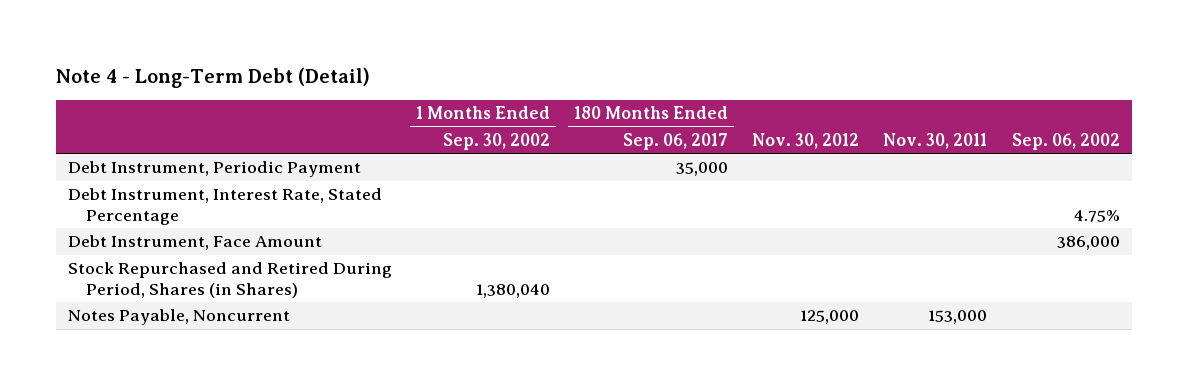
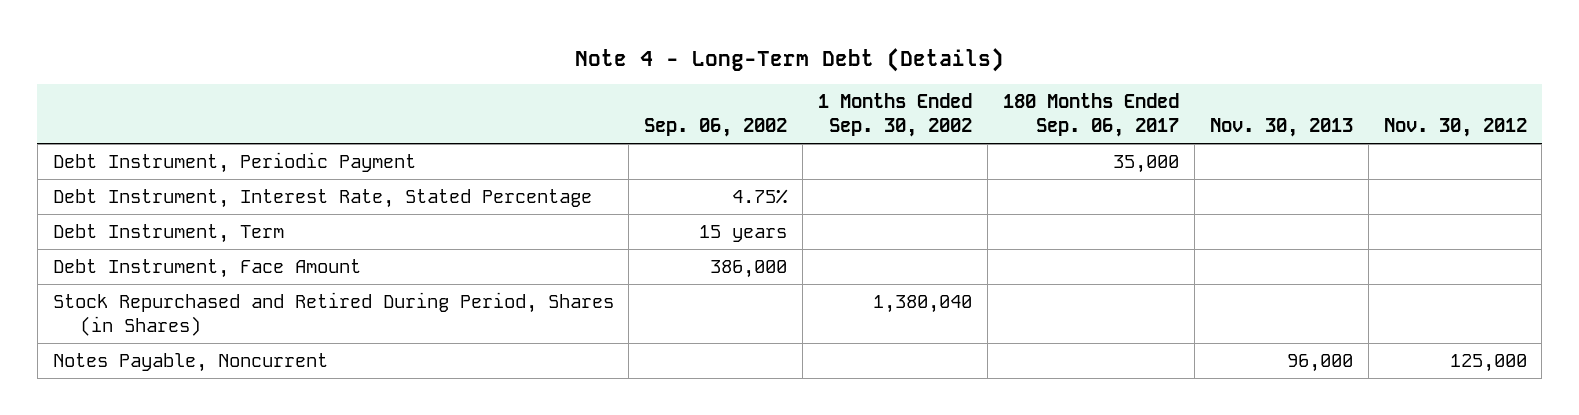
- Note 4 - Long-Term Debt (Detail)
+ Note 4 - Long-Term Debt (Details)
- | 1 Months Ended Sep. 30, 2002 | 180 Months Ended Sep. 06, 2017 | Nov. 30, 2012 | Nov. 30, 2011 | Sep. 06, 2002
+ | Sep. 06, 2002 | 1 Months Ended Sep. 30, 2002 | 180 Months Ended Sep. 06, 2017 | Nov. 30, 2013 | Nov. 30, 2012
+ Debt Instrument, Term | 15 years | | | |

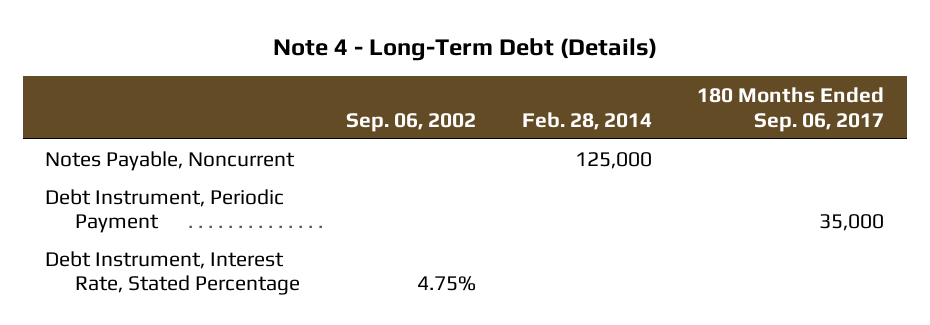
- | Sep. 06, 2002 | 1 Months Ended Sep. 30, 2002 | 180 Months Ended Sep. 06, 2017 | Nov. 30, 2013 | Nov. 30, 2012
+ | Sep. 06, 2002 | Feb. 28, 2014 | 180 Months Ended Sep. 06, 2017
moved up: Notes Payable, Noncurrent | | 125,000 |
- Debt Instrument, Term | 15 years | | | |
- Debt Instrument, Face Amount | 386,000 | | | |
- Stock Repurchased and Retired During Period, Shares (in Shares) | | 1,380,040 | | |

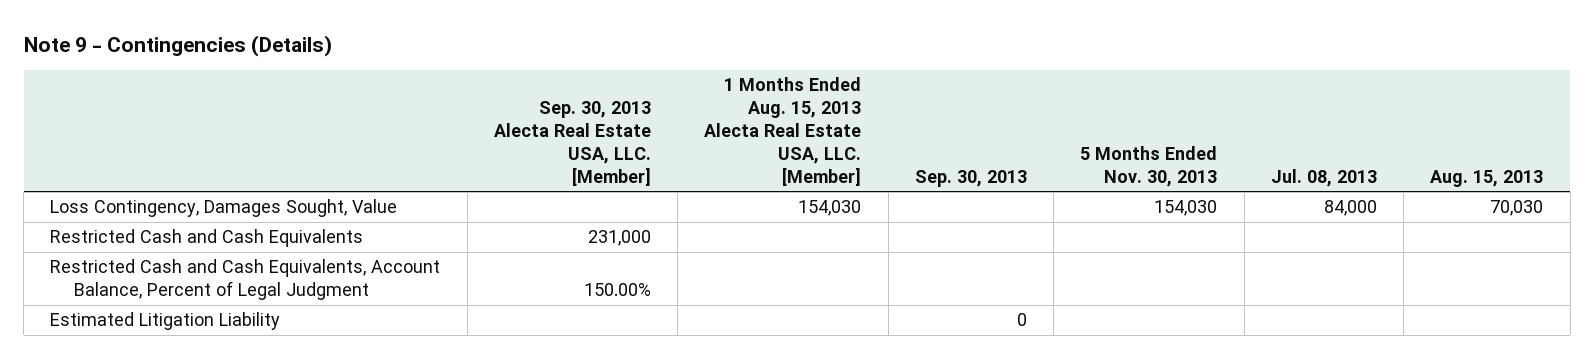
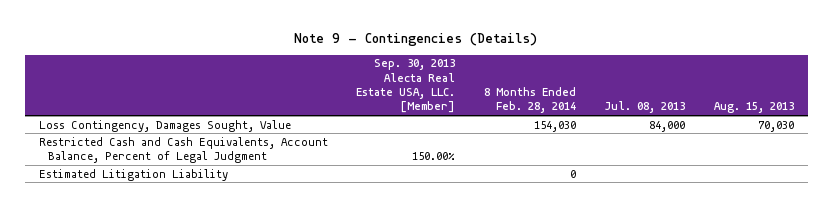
- | Sep. 30, 2013 Alecta Real Estate USA, LLC. [Member] | 1 Months Ended Aug. 15, 2013 Alecta Real Estate USA, LLC. [Member] | Sep. 30, 2013 | 5 Months Ended Nov. 30, 2013 | Jul. 08, 2013 | Aug. 15, 2013
+ | Sep. 30, 2013 Alecta Real Estate USA, LLC. [Member] | 8 Months Ended Feb. 28, 2014 | Jul. 08, 2013 | Aug. 15, 2013
- Restricted Cash and Cash Equivalents | 231,000 | | | | |

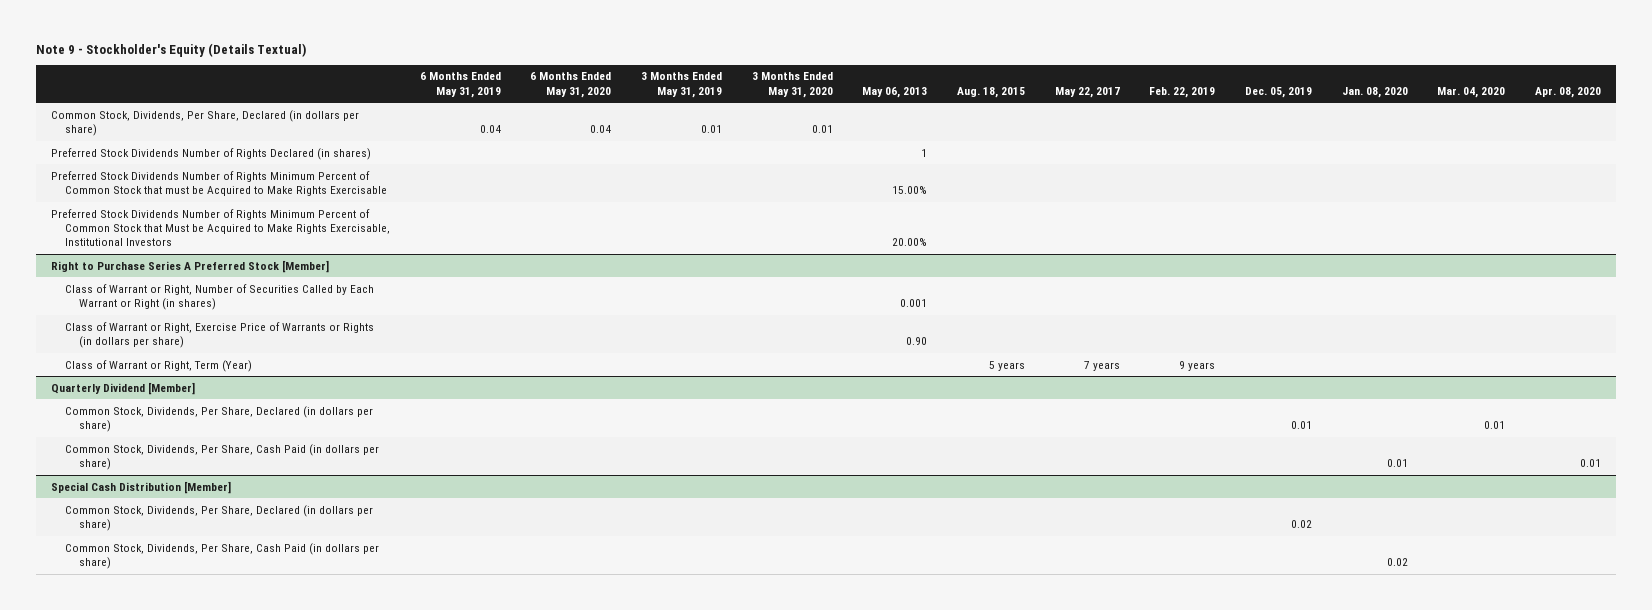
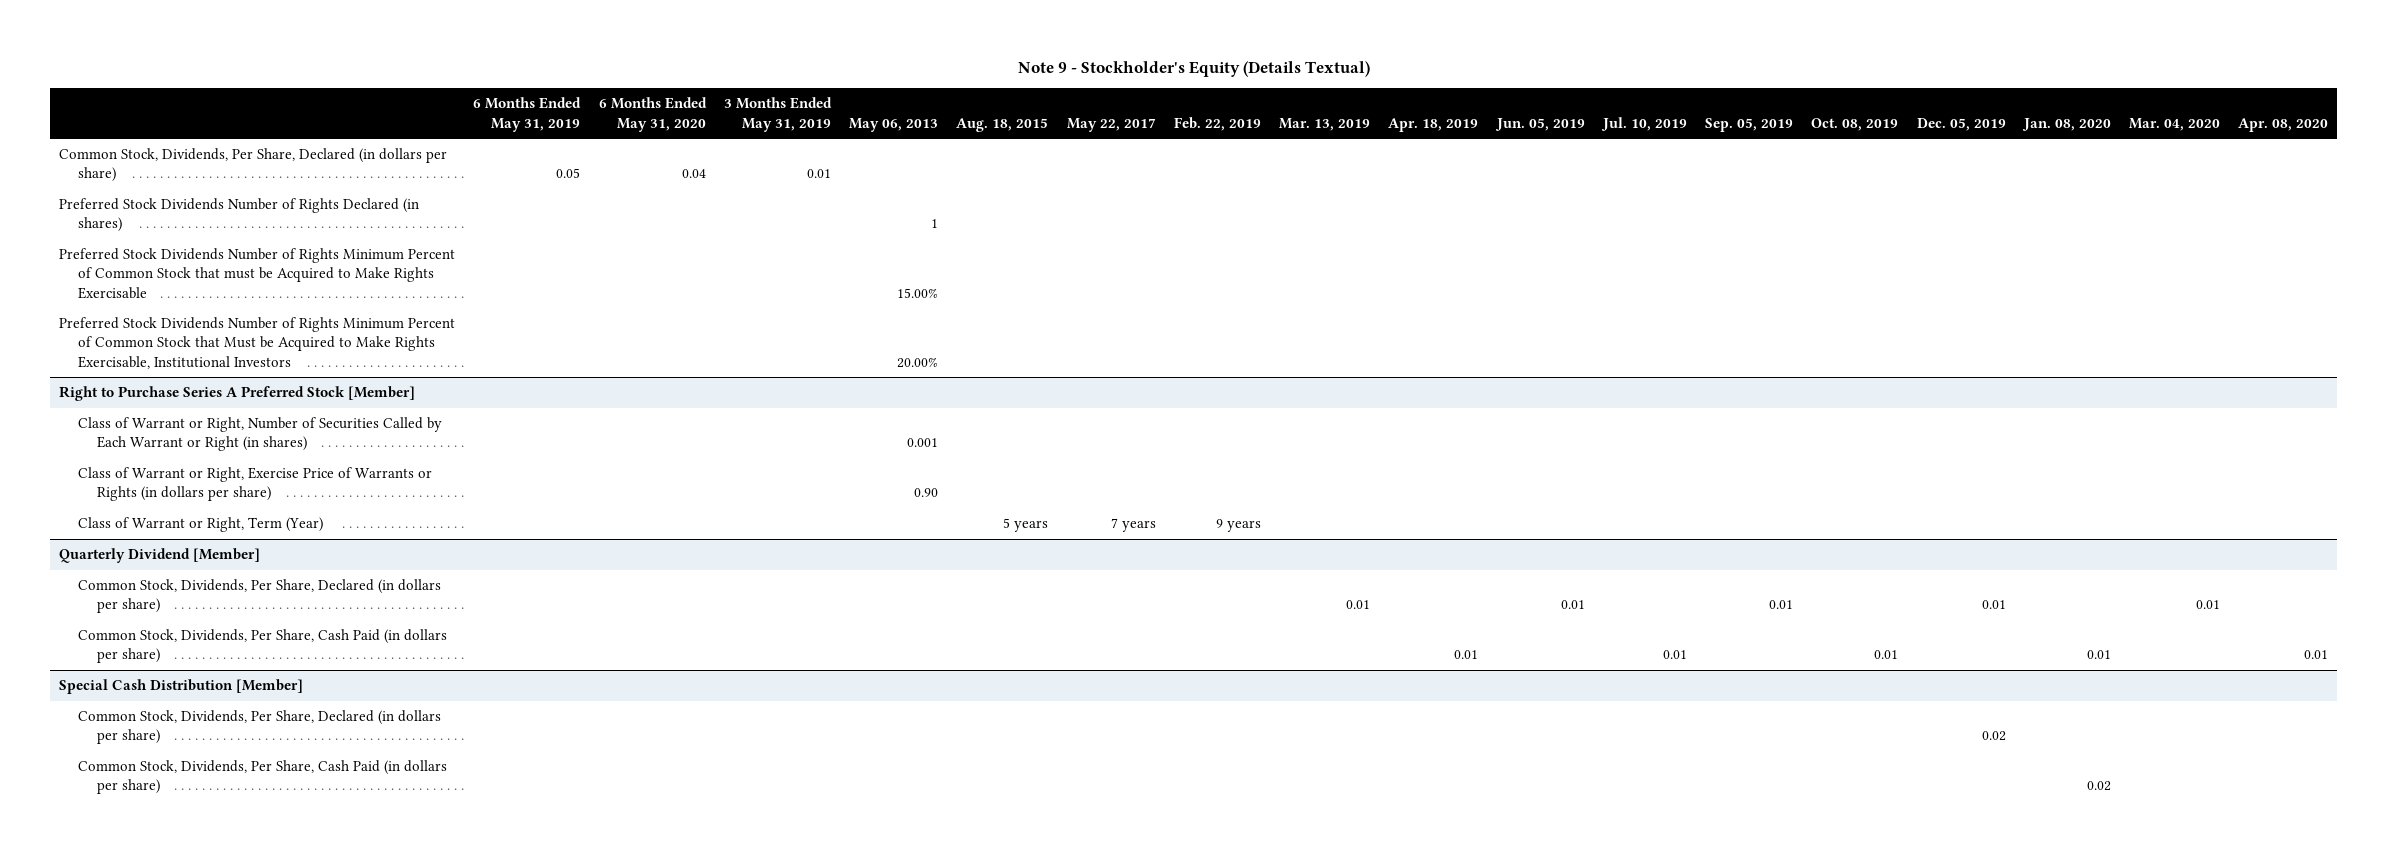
- | 6 Months Ended May 31, 2019 | 6 Months Ended May 31, 2020 | 3 Months Ended May 31, 2019 | 3 Months Ended May 31, 2020 | May 06, 2013 | Aug. 18, 2015 | May 22, 2017 | Feb. 22, 2019 | Dec. 05, 2019 | Jan. 08, 2020 | Mar. 04, 2020 | Apr. 08, 2020
+ | 6 Months Ended May 31, 2019 | 6 Months Ended May 31, 2020 | 3 Months Ended May 31, 2019 | May 06, 2013 | Aug. 18, 2015 | May 22, 2017 | Feb. 22, 2019 | Mar. 13, 2019 | Apr. 18, 2019 | Jun. 05, 2019 | Jul. 10, 2019 | Sep. 05, 2019 | Oct. 08, 2019 | Dec. 05, 2019 | Jan. 08, 2020 | Mar. 04, 2020 | Apr. 08, 2020
- Common Stock, Dividends, Per Share, Declared (in dollars per share) | 0.04 | 0.04 | 0.01 | 0.01 | | | | | | | |
+ Common Stock, Dividends, Per Share, Declared (in dollars per share) | 0.05 | 0.04 | 0.01 | | | | | | | | | | | | | |

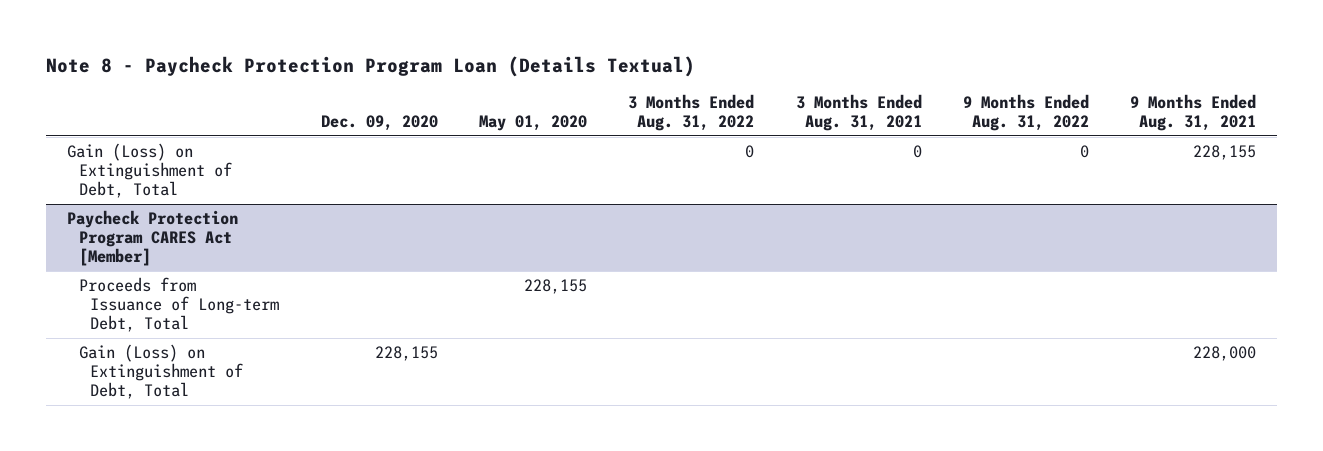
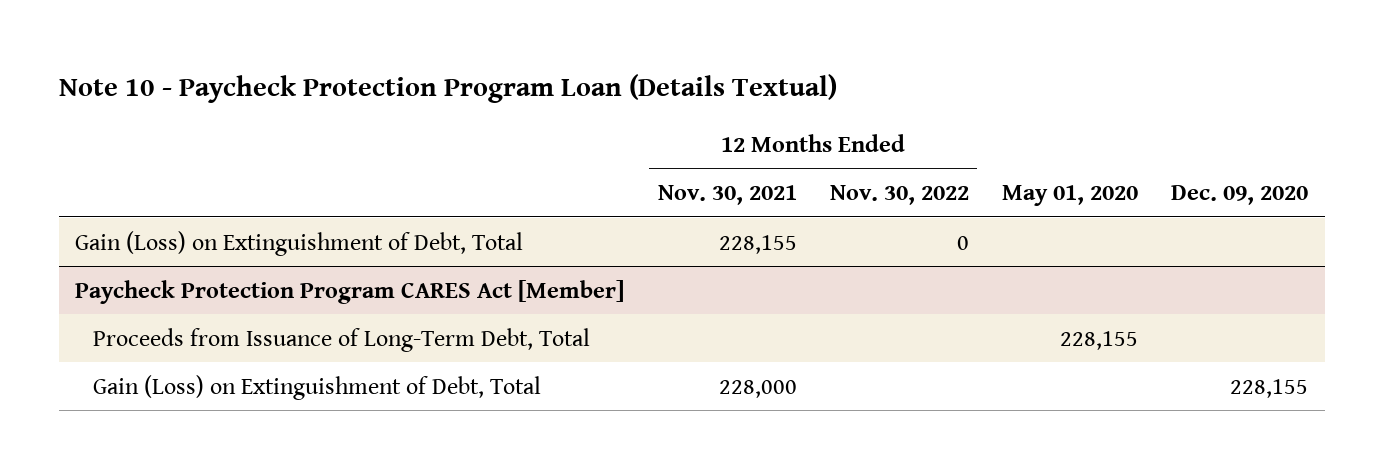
- Note 8 - Paycheck Protection Program Loan (Details Textual)
+ Note 10 - Paycheck Protection Program Loan (Details Textual)
- | Dec. 09, 2020 | May 01, 2020 | 3 Months Ended Aug. 31, 2022 | 3 Months Ended Aug. 31, 2021 | 9 Months Ended Aug. 31, 2022 | 9 Months Ended Aug. 31, 2021
+ | 12 Months Ended Nov. 30, 2021 | 12 Months Ended Nov. 30, 2022 | May 01, 2020 | Dec. 09, 2020
@ Paycheck Protection Program CARES Act [Member]
- Proceeds from Issuance of Long-term Debt, Total | | 228,155 | | | |
+ Proceeds from Issuance of Long-Term Debt, Total | | | 228,155 |

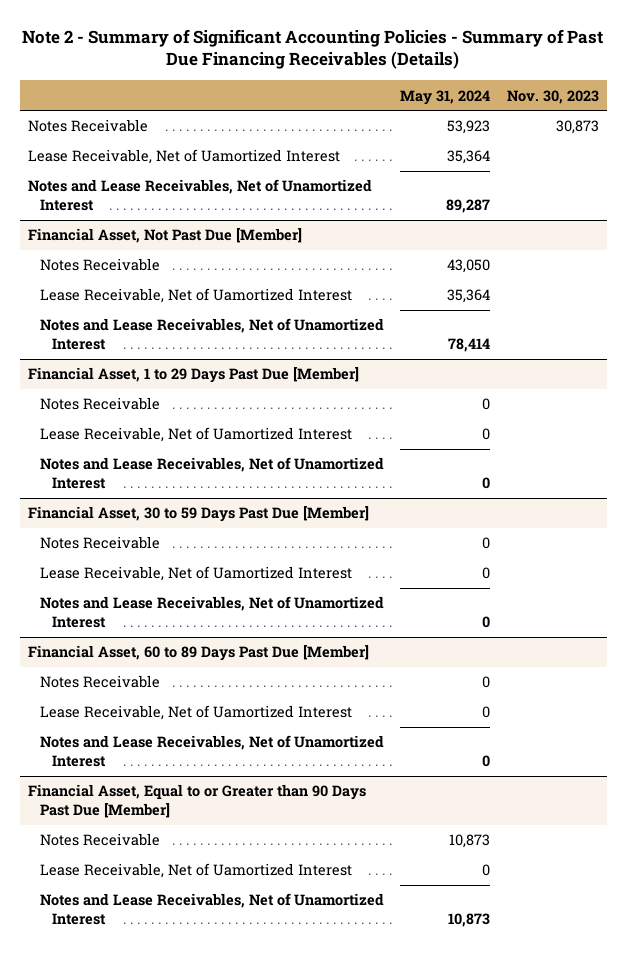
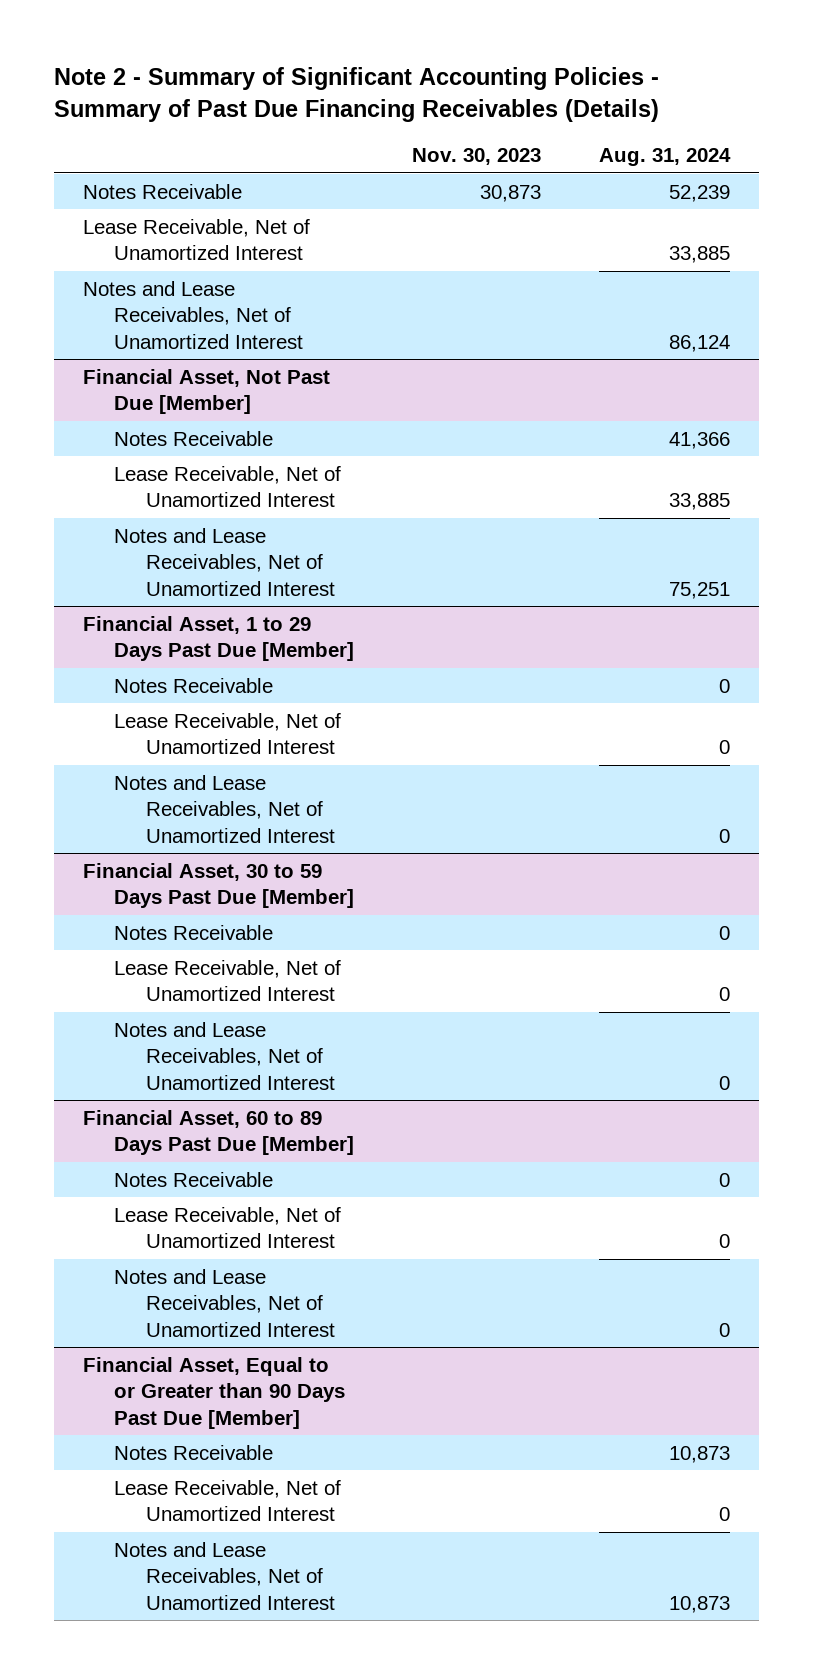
- | May 31, 2024 | Nov. 30, 2023
+ | Nov. 30, 2023 | Aug. 31, 2024
- Lease Receivable, Net of Uamortized Interest | 35,364 |
+ Lease Receivable, Net of Unamortized Interest | | 33,885
@ Financial Asset, Not Past Due [Member]
- Lease Receivable, Net of Uamortized Interest | 35,364 |
+ Lease Receivable, Net of Unamortized Interest | | 33,885
@ Financial Asset, 1 to 29 Days Past Due [Member]
- Lease Receivable, Net of Uamortized Interest | 0 |
+ Lease Receivable, Net of Unamortized Interest | | 0
@ Financial Asset, 30 to 59 Days Past Due [Member]
- Lease Receivable, Net of Uamortized Interest | 0 |
+ Lease Receivable, Net of Unamortized Interest | | 0
@ Financial Asset, 60 to 89 Days Past Due [Member]
- Lease Receivable, Net of Uamortized Interest | 0 |
+ Lease Receivable, Net of Unamortized Interest | | 0
@ Financial Asset, Equal to or Greater than 90 Days Past Due [Member]
- Lease Receivable, Net of Uamortized Interest | 0 |
+ Lease Receivable, Net of Unamortized Interest | | 0

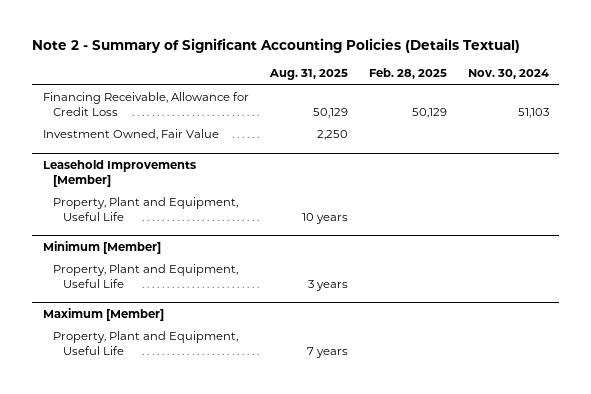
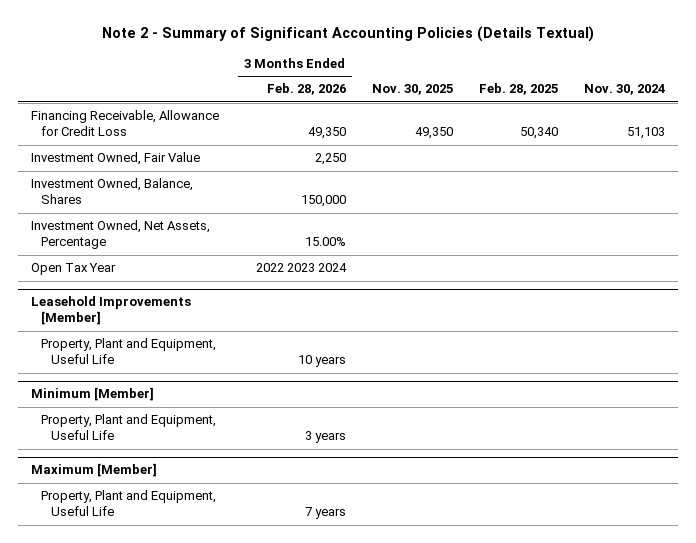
- | Aug. 31, 2025 | Feb. 28, 2025 | Nov. 30, 2024
+ | 3 Months Ended Feb. 28, 2026 | Nov. 30, 2025 | Feb. 28, 2025 | Nov. 30, 2024
- Financing Receivable, Allowance for Credit Loss | 50,129 | 50,129 | 51,103
+ Financing Receivable, Allowance for Credit Loss | 49,350 | 49,350 | 50,340 | 51,103
+ Investment Owned, Balance, Shares | 150,000 | | |
+ Investment Owned, Net Assets, Percentage | 15.00% | | |
+ Open Tax Year | 2022 2023 2024 | | |

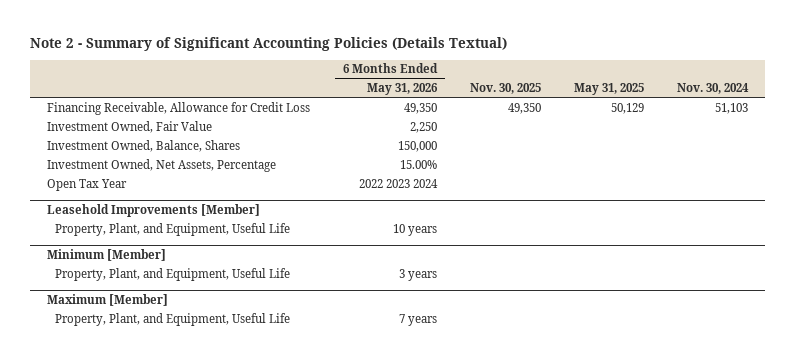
- | 3 Months Ended Feb. 28, 2026 | Nov. 30, 2025 | Feb. 28, 2025 | Nov. 30, 2024
+ | 6 Months Ended May 31, 2026 | Nov. 30, 2025 | May 31, 2025 | Nov. 30, 2024
@ Leasehold Improvements [Member]
- Property, Plant and Equipment, Useful Life | 10 years | | |
+ Property, Plant, and Equipment, Useful Life | 10 years | | |
@ Minimum [Member]
- Property, Plant and Equipment, Useful Life | 3 years | | |
+ Property, Plant, and Equipment, Useful Life | 3 years | | |
@ Maximum [Member]
- Property, Plant and Equipment, Useful Life | 7 years | | |
+ Property, Plant, and Equipment, Useful Life | 7 years | | |

